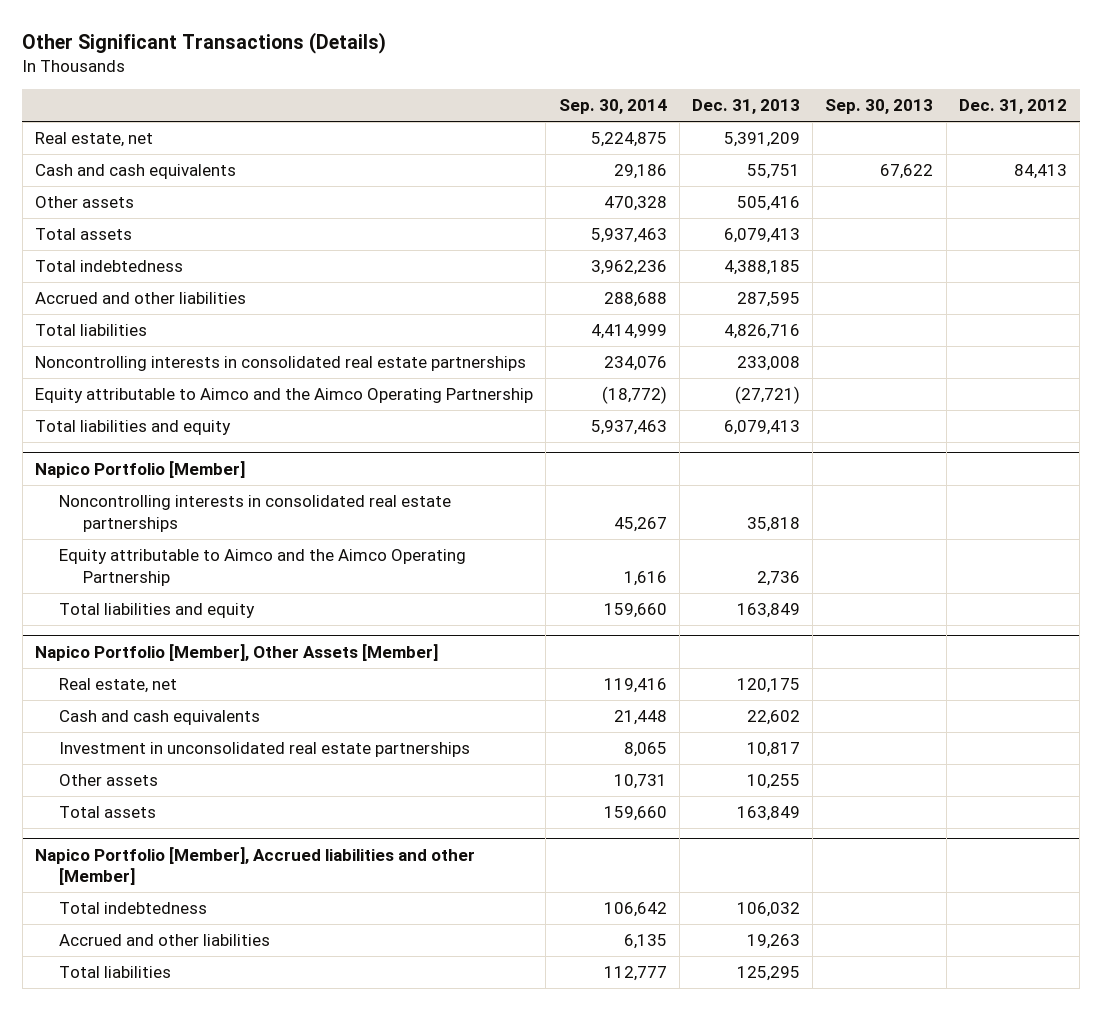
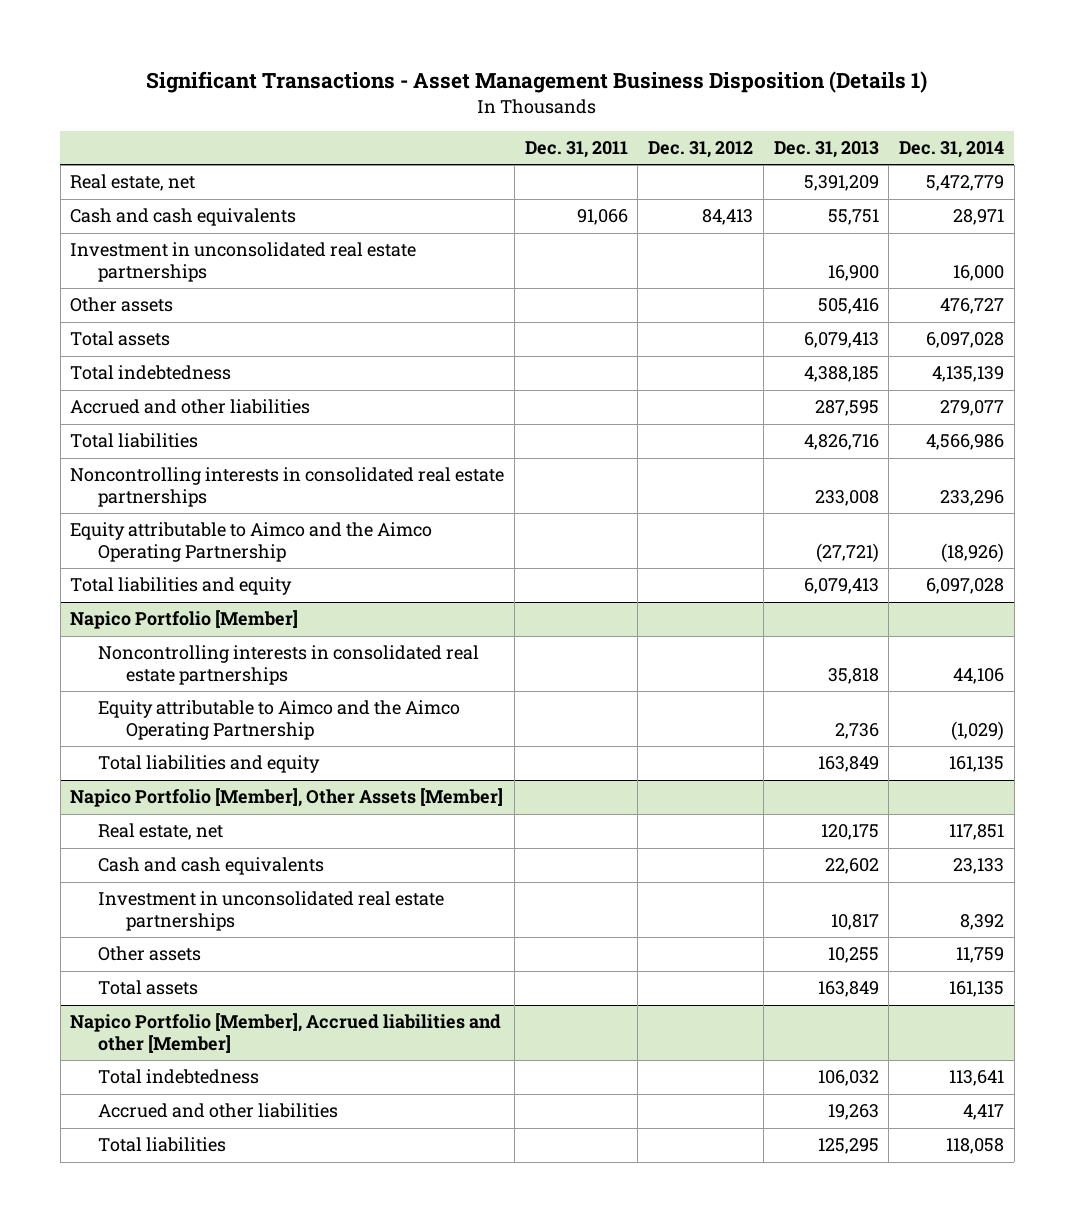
- Other Significant Transactions (Details)
+ Significant Transactions - Asset Management Business Disposition (Details 1)
- | Sep. 30, 2014 | Dec. 31, 2013 | Sep. 30, 2013 | Dec. 31, 2012
+ | Dec. 31, 2011 | Dec. 31, 2012 | Dec. 31, 2013 | Dec. 31, 2014
+ Investment in unconsolidated real estate partnerships | | | 16,900 | 16,000

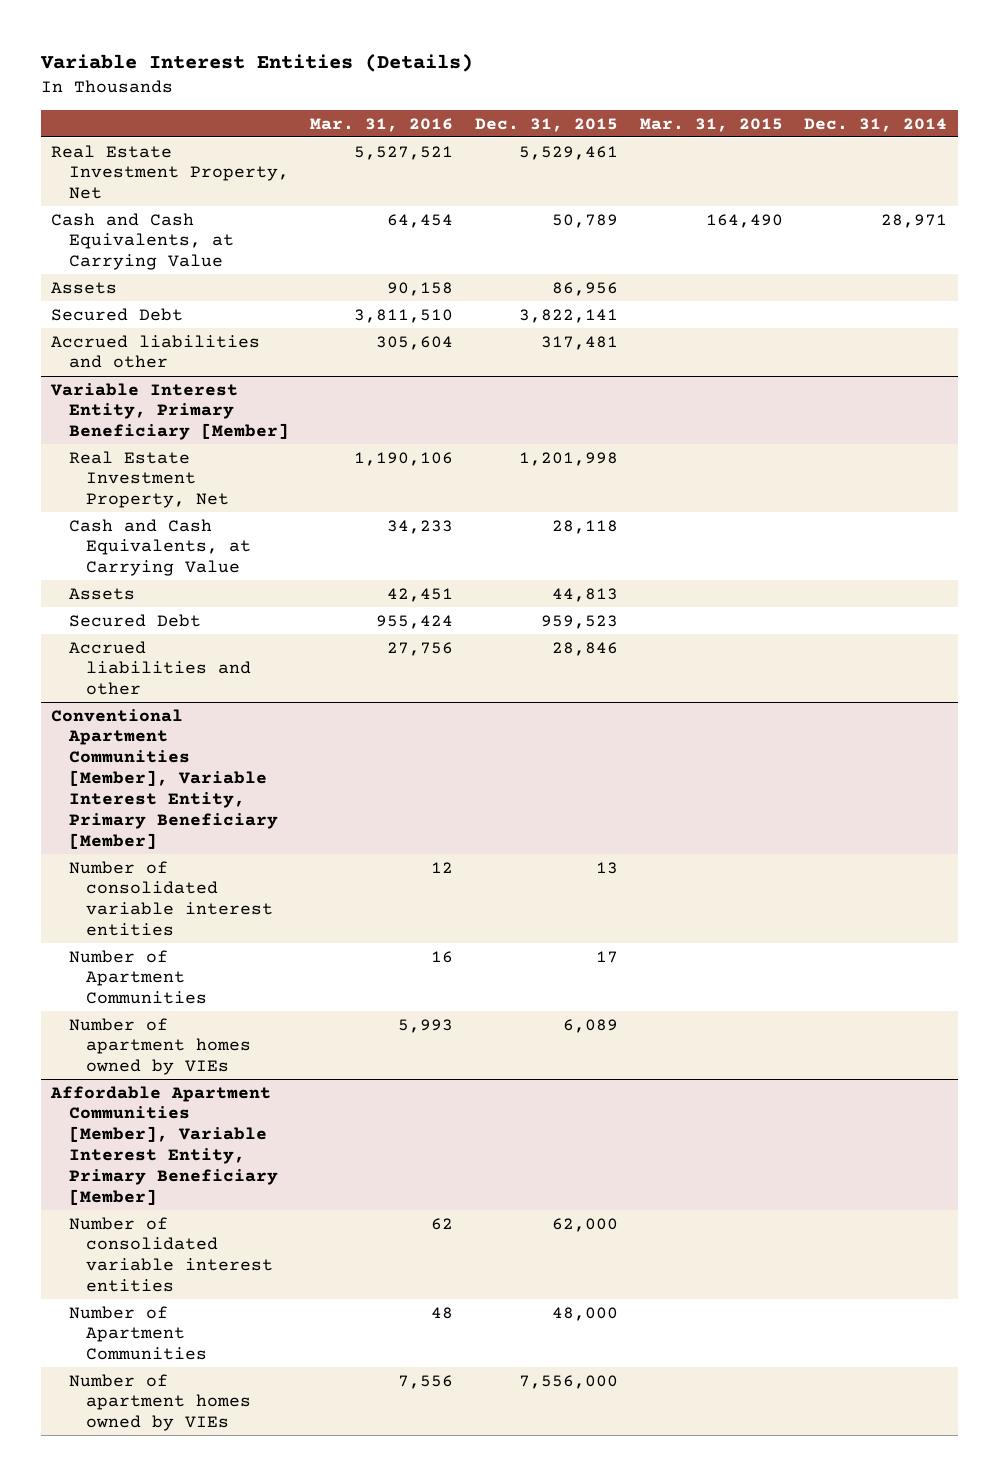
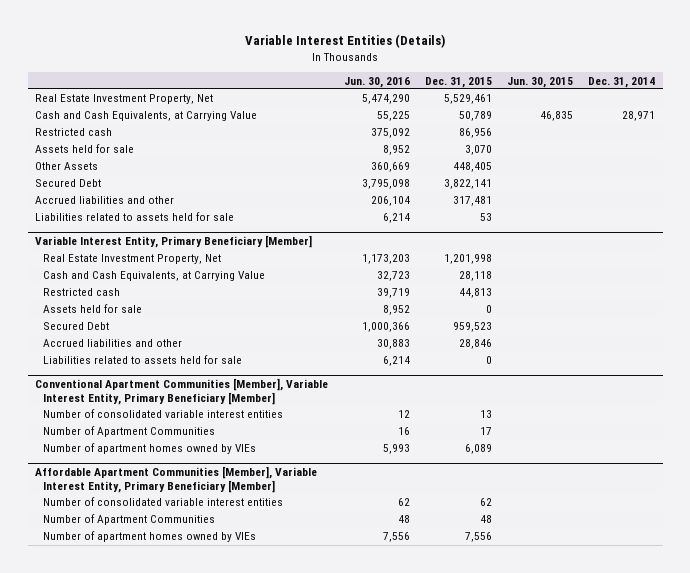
- | Mar. 31, 2016 | Dec. 31, 2015 | Mar. 31, 2015 | Dec. 31, 2014
+ | Jun. 30, 2016 | Dec. 31, 2015 | Jun. 30, 2015 | Dec. 31, 2014
- Assets | 90,158 | 86,956 | |
+ Restricted cash | 375,092 | 86,956 | |
+ Assets held for sale | 8,952 | 3,070 | |
+ Other Assets | 360,669 | 448,405 | |
+ Liabilities related to assets held for sale | 6,214 | 53 | |
@ Variable Interest Entity, Primary Beneficiary [Member]
- Assets | 42,451 | 44,813 | |
+ Restricted cash | 39,719 | 44,813 | |
+ Assets held for sale | 8,952 | 0 | |
+ Liabilities related to assets held for sale | 6,214 | 0 | |
@ Affordable Apartment Communities [Member], Variable Interest Entity, Primary Beneficiary [Member]
- Number of consolidated variable interest entities | 62 | 62,000 | |
- Number of Apartment Communities | 48 | 48,000 | |
- Number of apartment homes owned by VIEs | 7,556 | 7,556,000 | |
+ Number of consolidated variable interest entities | 62 | 62 | |
+ Number of Apartment Communities | 48 | 48 | |
+ Number of apartment homes owned by VIEs | 7,556 | 7,556 | |

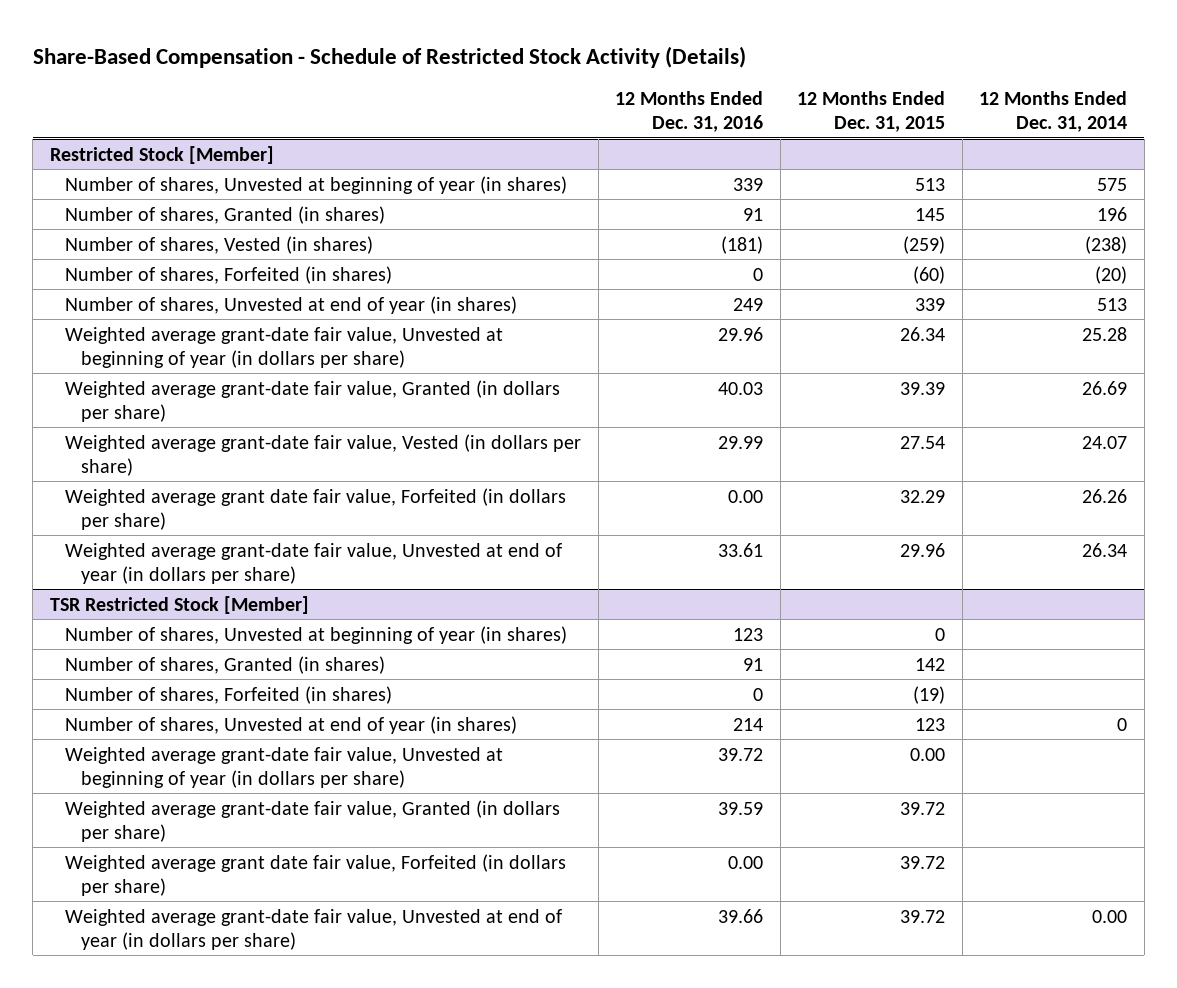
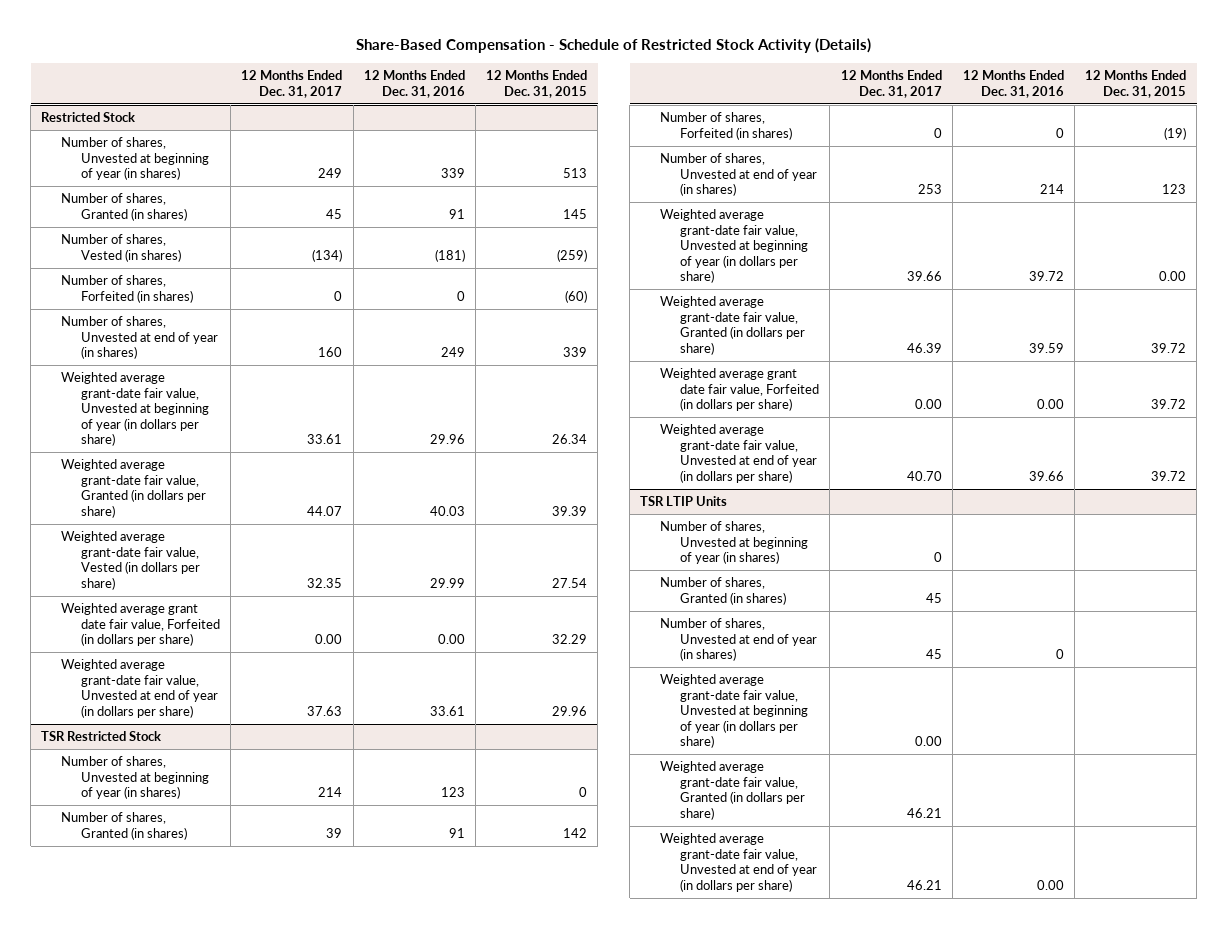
- | 12 Months Ended Dec. 31, 2016 | 12 Months Ended Dec. 31, 2015 | 12 Months Ended Dec. 31, 2014
+ | 12 Months Ended Dec. 31, 2017 | 12 Months Ended Dec. 31, 2016 | 12 Months Ended Dec. 31, 2015
- Restricted Stock [Member]
+ Restricted Stock
- TSR Restricted Stock [Member]
+ TSR Restricted Stock
+ TSR LTIP Units
+ Number of shares, Unvested at beginning of year (in shares) | 0 | |
+ Number of shares, Granted (in shares) | 45 | |
+ Number of shares, Unvested at end of year (in shares) | 45 | 0 |
+ Weighted average grant-date fair value, Unvested at beginning of year (in dollars per share) | 0.00 | |
+ Weighted average grant-date fair value, Granted (in dollars per share) | 46.21 | |
+ Weighted average grant-date fair value, Unvested at end of year (in dollars per share) | 46.21 | 0.00 |

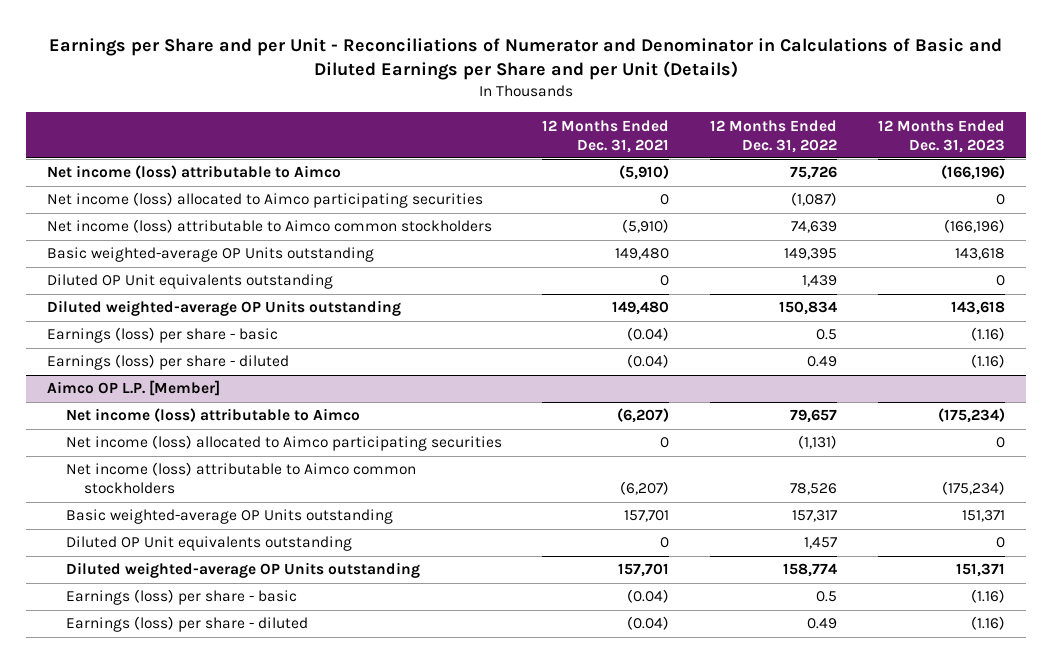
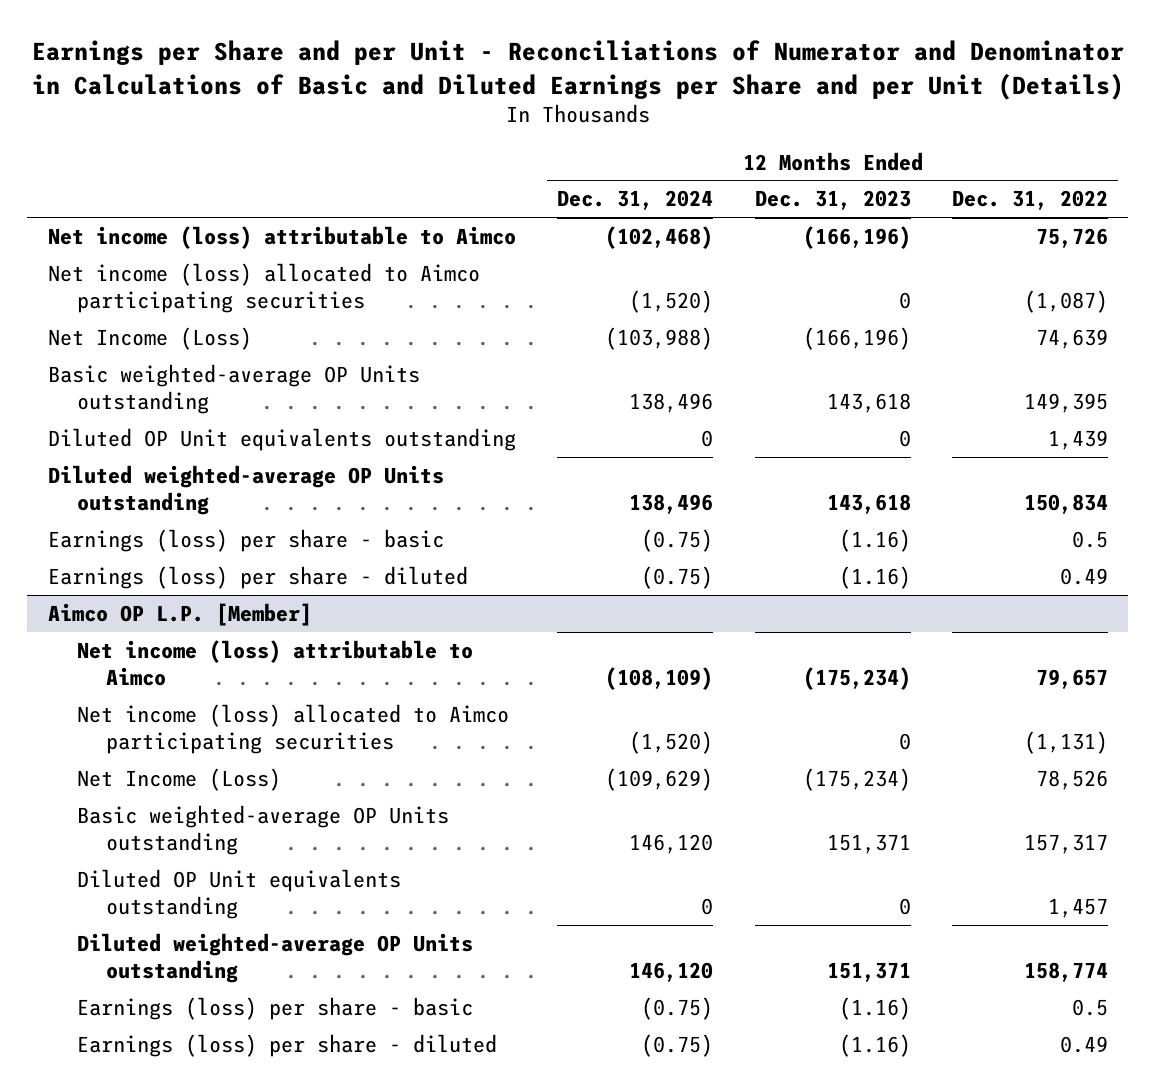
- | 12 Months Ended Dec. 31, 2021 | 12 Months Ended Dec. 31, 2022 | 12 Months Ended Dec. 31, 2023
+ | 12 Months Ended Dec. 31, 2024 | 12 Months Ended Dec. 31, 2023 | 12 Months Ended Dec. 31, 2022
- Net income (loss) attributable to Aimco common stockholders | (5,910) | 74,639 | (166,196)
+ Net Income (Loss) | (103,988) | (166,196) | 74,639
@ Aimco OP L.P. [Member]
- Net income (loss) attributable to Aimco common stockholders | (6,207) | 78,526 | (175,234)
+ Net Income (Loss) | (109,629) | (175,234) | 78,526

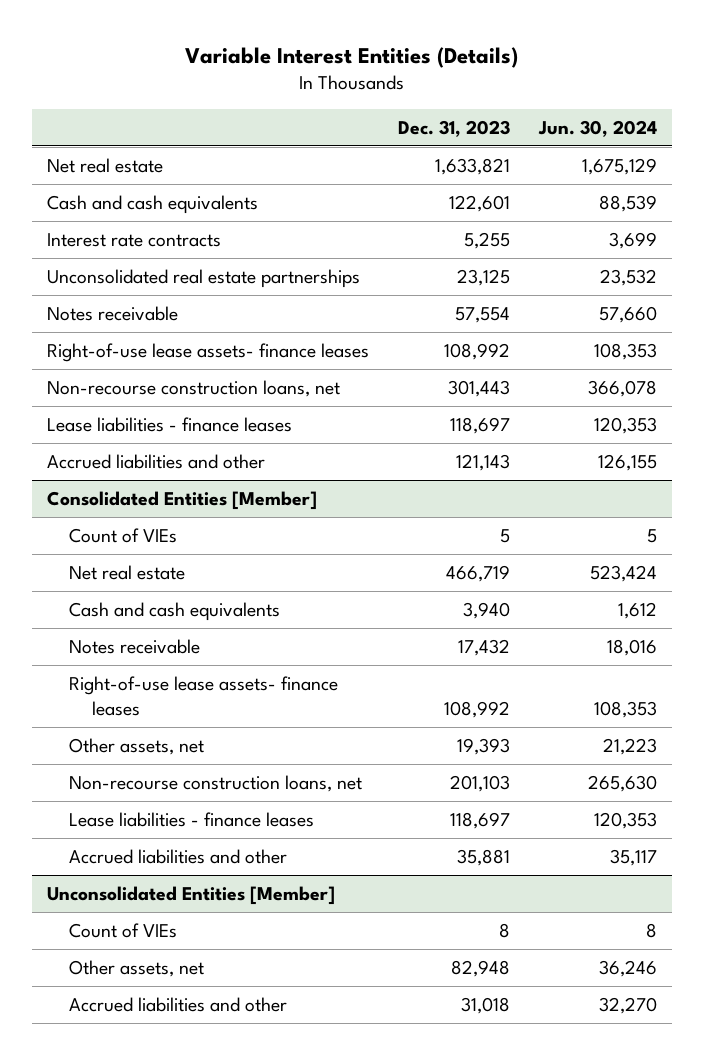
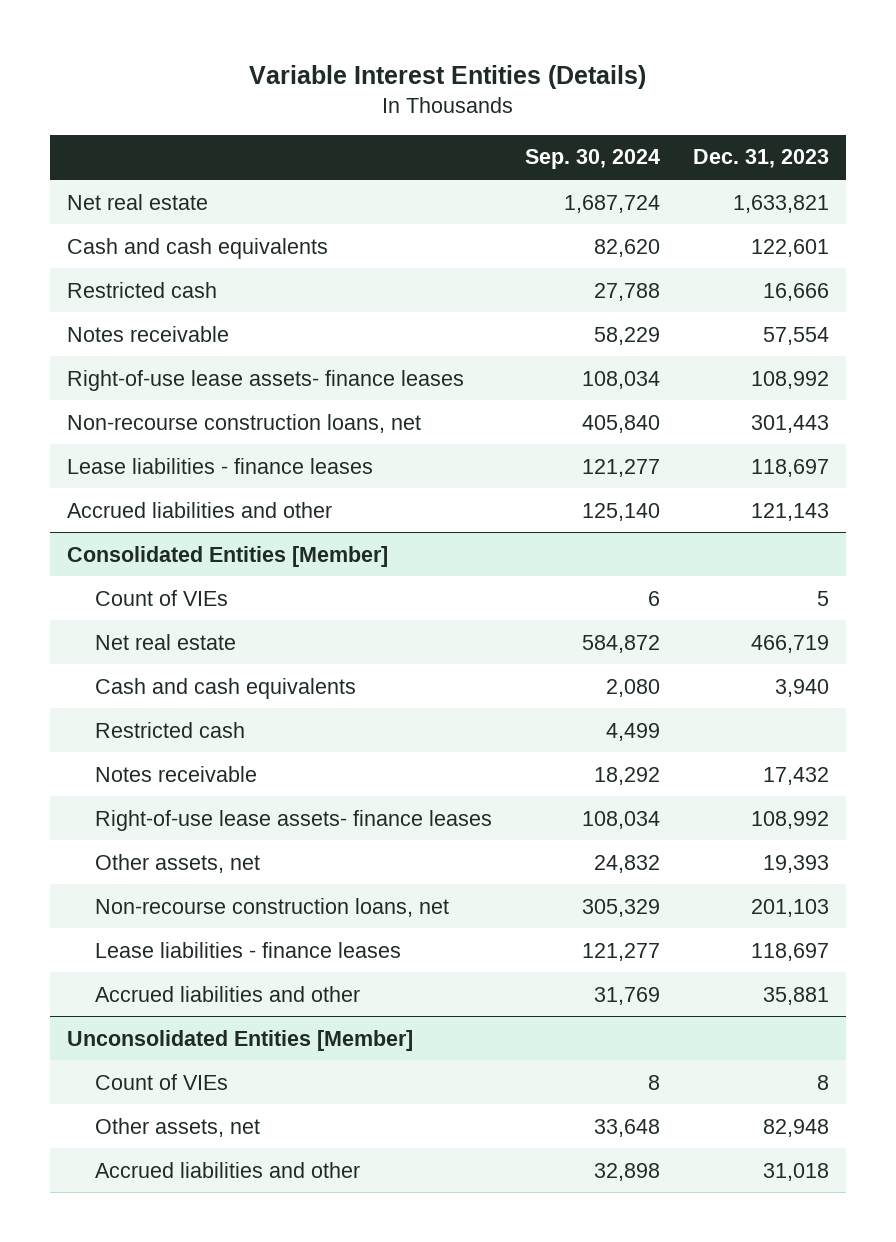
- | Dec. 31, 2023 | Jun. 30, 2024
+ | Sep. 30, 2024 | Dec. 31, 2023
- Interest rate contracts | 5,255 | 3,699
- Unconsolidated real estate partnerships | 23,125 | 23,532
+ Restricted cash | 27,788 | 16,666
@ Consolidated Entities [Member]
+ Restricted cash | 4,499 |

